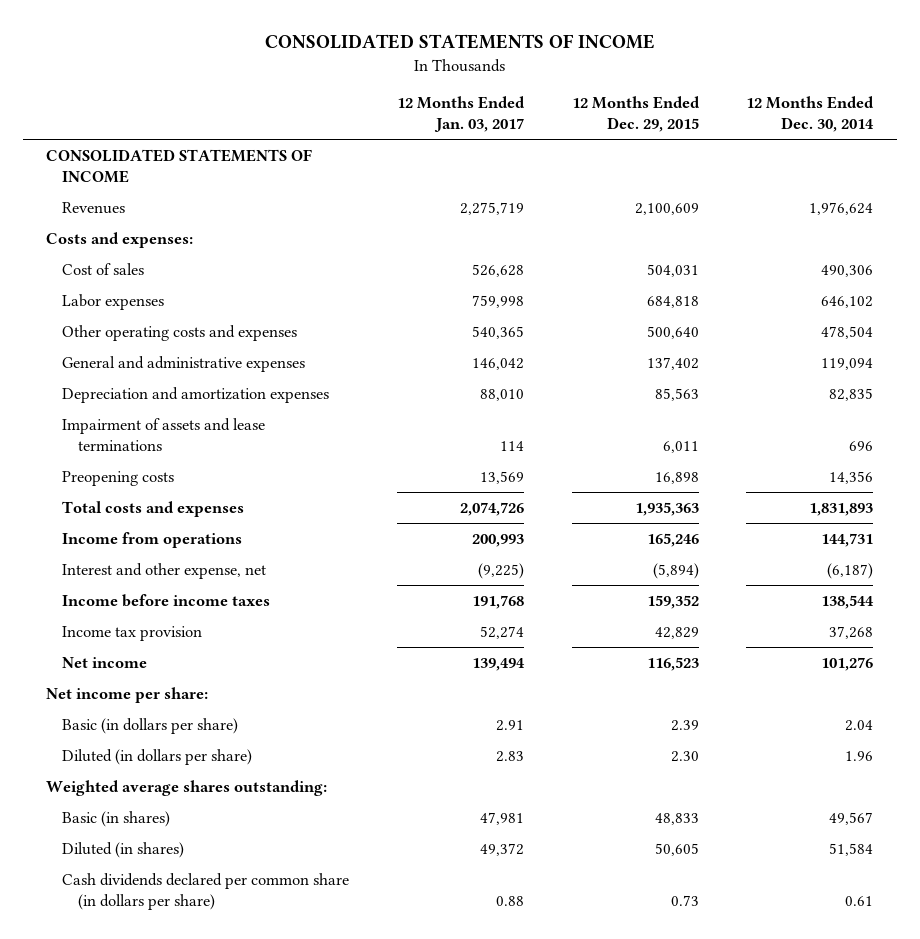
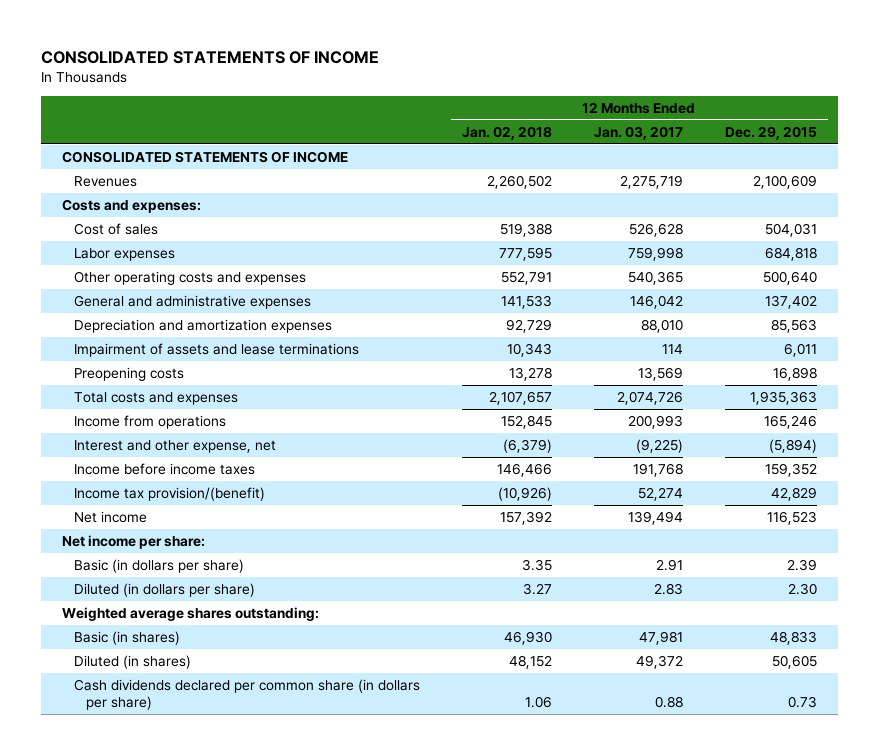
- | 12 Months Ended Jan. 03, 2017 | 12 Months Ended Dec. 29, 2015 | 12 Months Ended Dec. 30, 2014
+ | 12 Months Ended Jan. 02, 2018 | 12 Months Ended Jan. 03, 2017 | 12 Months Ended Dec. 29, 2015
- Income tax provision | 52,274 | 42,829 | 37,268
+ Income tax provision/(benefit) | (10,926) | 52,274 | 42,829

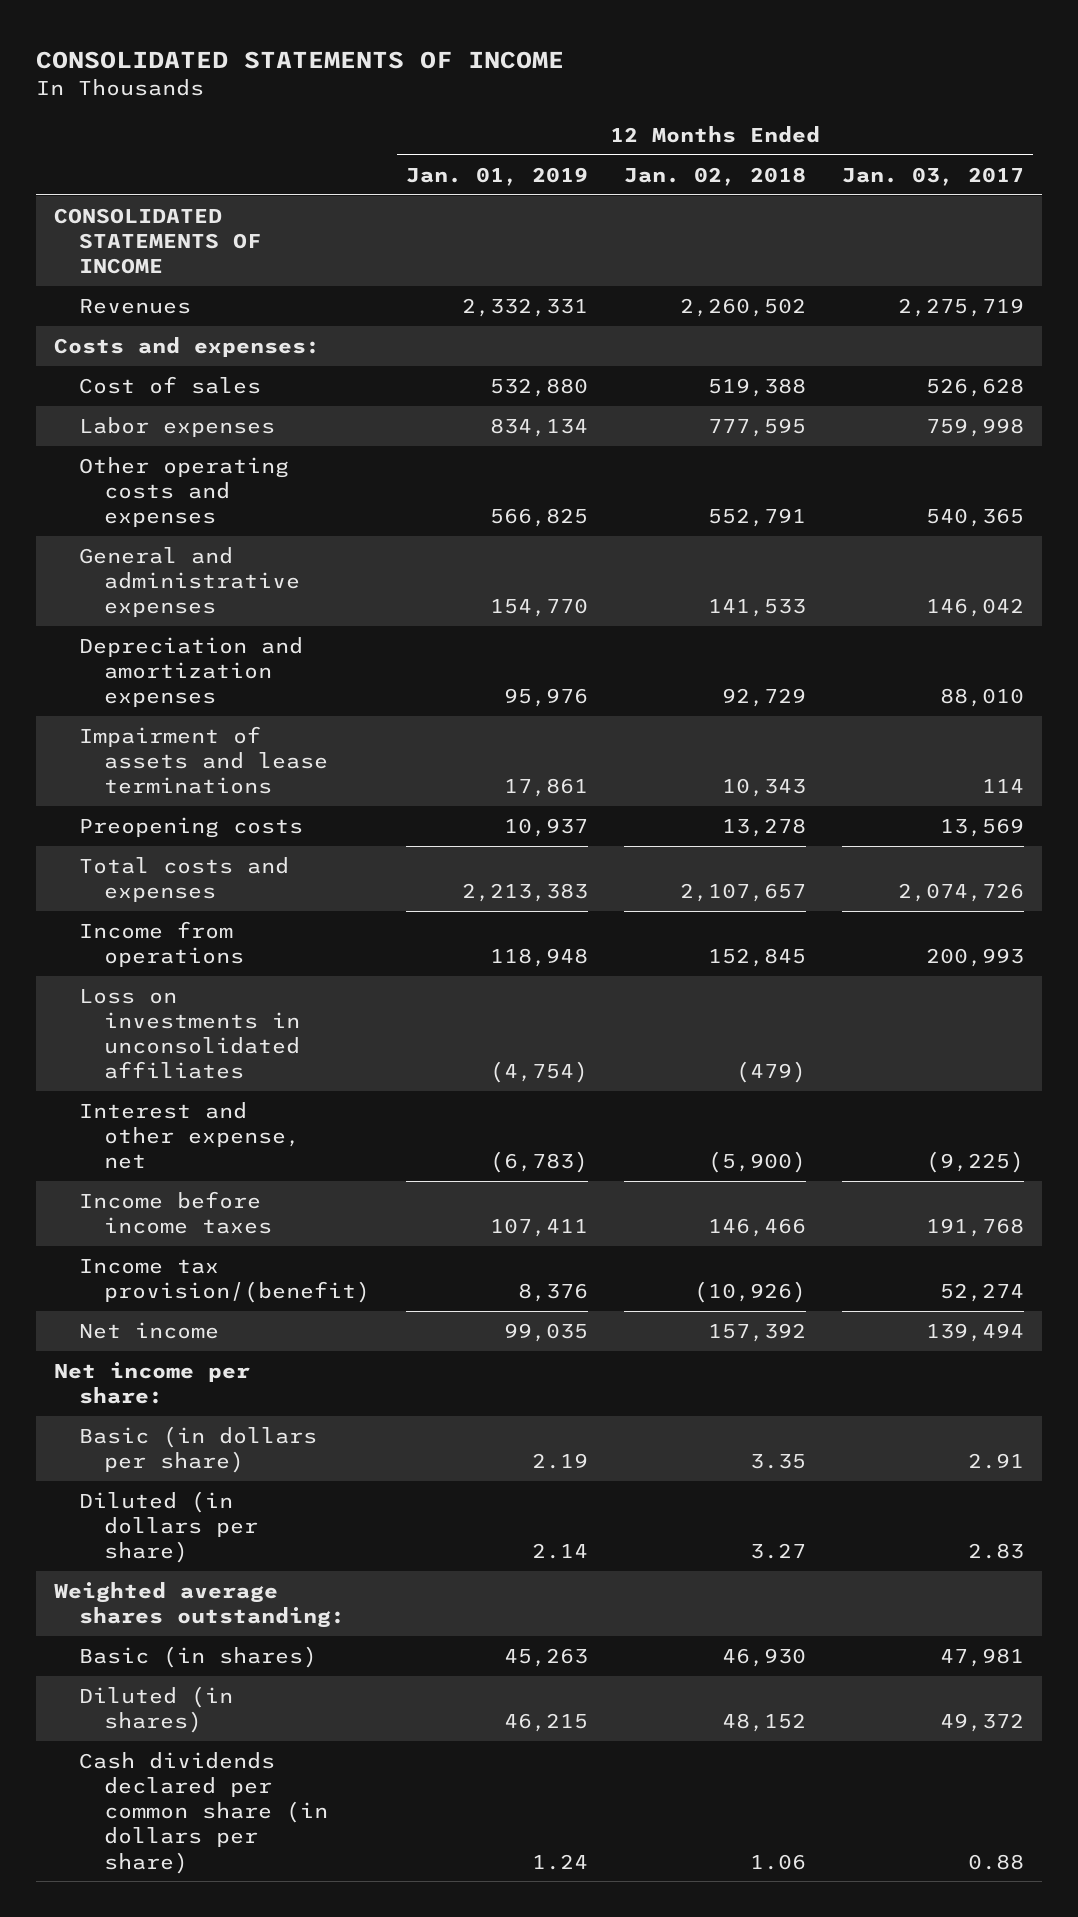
- | 12 Months Ended Jan. 02, 2018 | 12 Months Ended Jan. 03, 2017 | 12 Months Ended Dec. 29, 2015
+ | 12 Months Ended Jan. 01, 2019 | 12 Months Ended Jan. 02, 2018 | 12 Months Ended Jan. 03, 2017
- Interest and other expense, net | (6,379) | (9,225) | (5,894)
+ Loss on investments in unconsolidated affiliates | (4,754) | (479) |
+ Interest and other expense, net | (6,783) | (5,900) | (9,225)

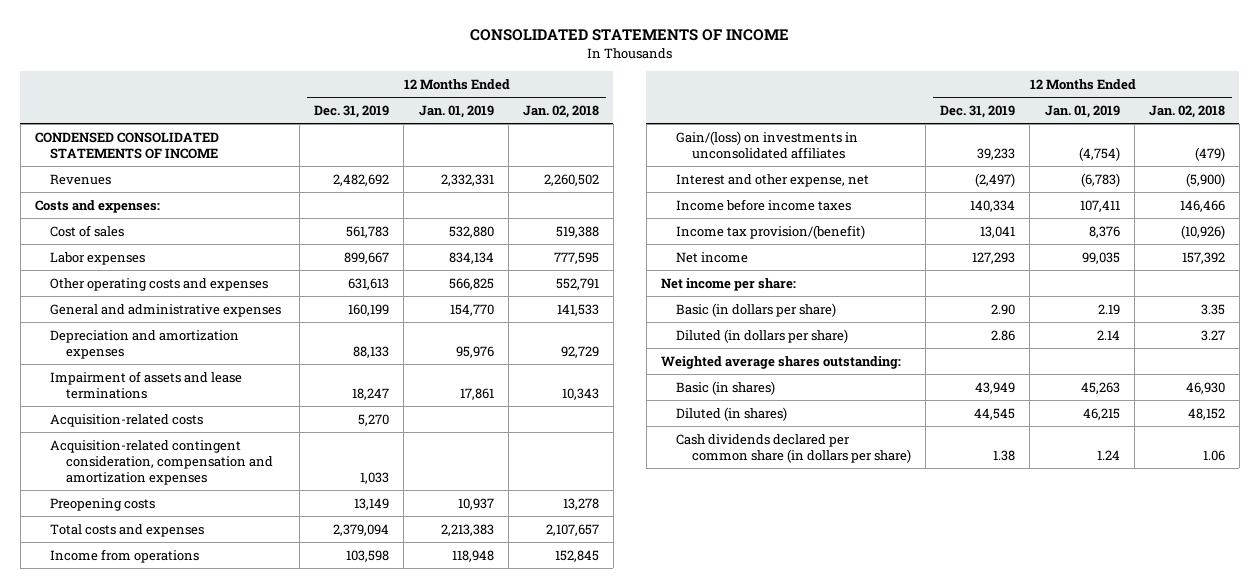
- | 12 Months Ended Jan. 01, 2019 | 12 Months Ended Jan. 02, 2018 | 12 Months Ended Jan. 03, 2017
+ | 12 Months Ended Dec. 31, 2019 | 12 Months Ended Jan. 01, 2019 | 12 Months Ended Jan. 02, 2018
- CONSOLIDATED STATEMENTS OF INCOME
+ CONDENSED CONSOLIDATED STATEMENTS OF INCOME
+ Acquisition-related costs | 5,270 | |
+ Acquisition-related contingent consideration, compensation and amortization expenses | 1,033 | |
- Loss on investments in unconsolidated affiliates | (4,754) | (479) |
+ Gain/(loss) on investments in unconsolidated affiliates | 39,233 | (4,754) | (479)

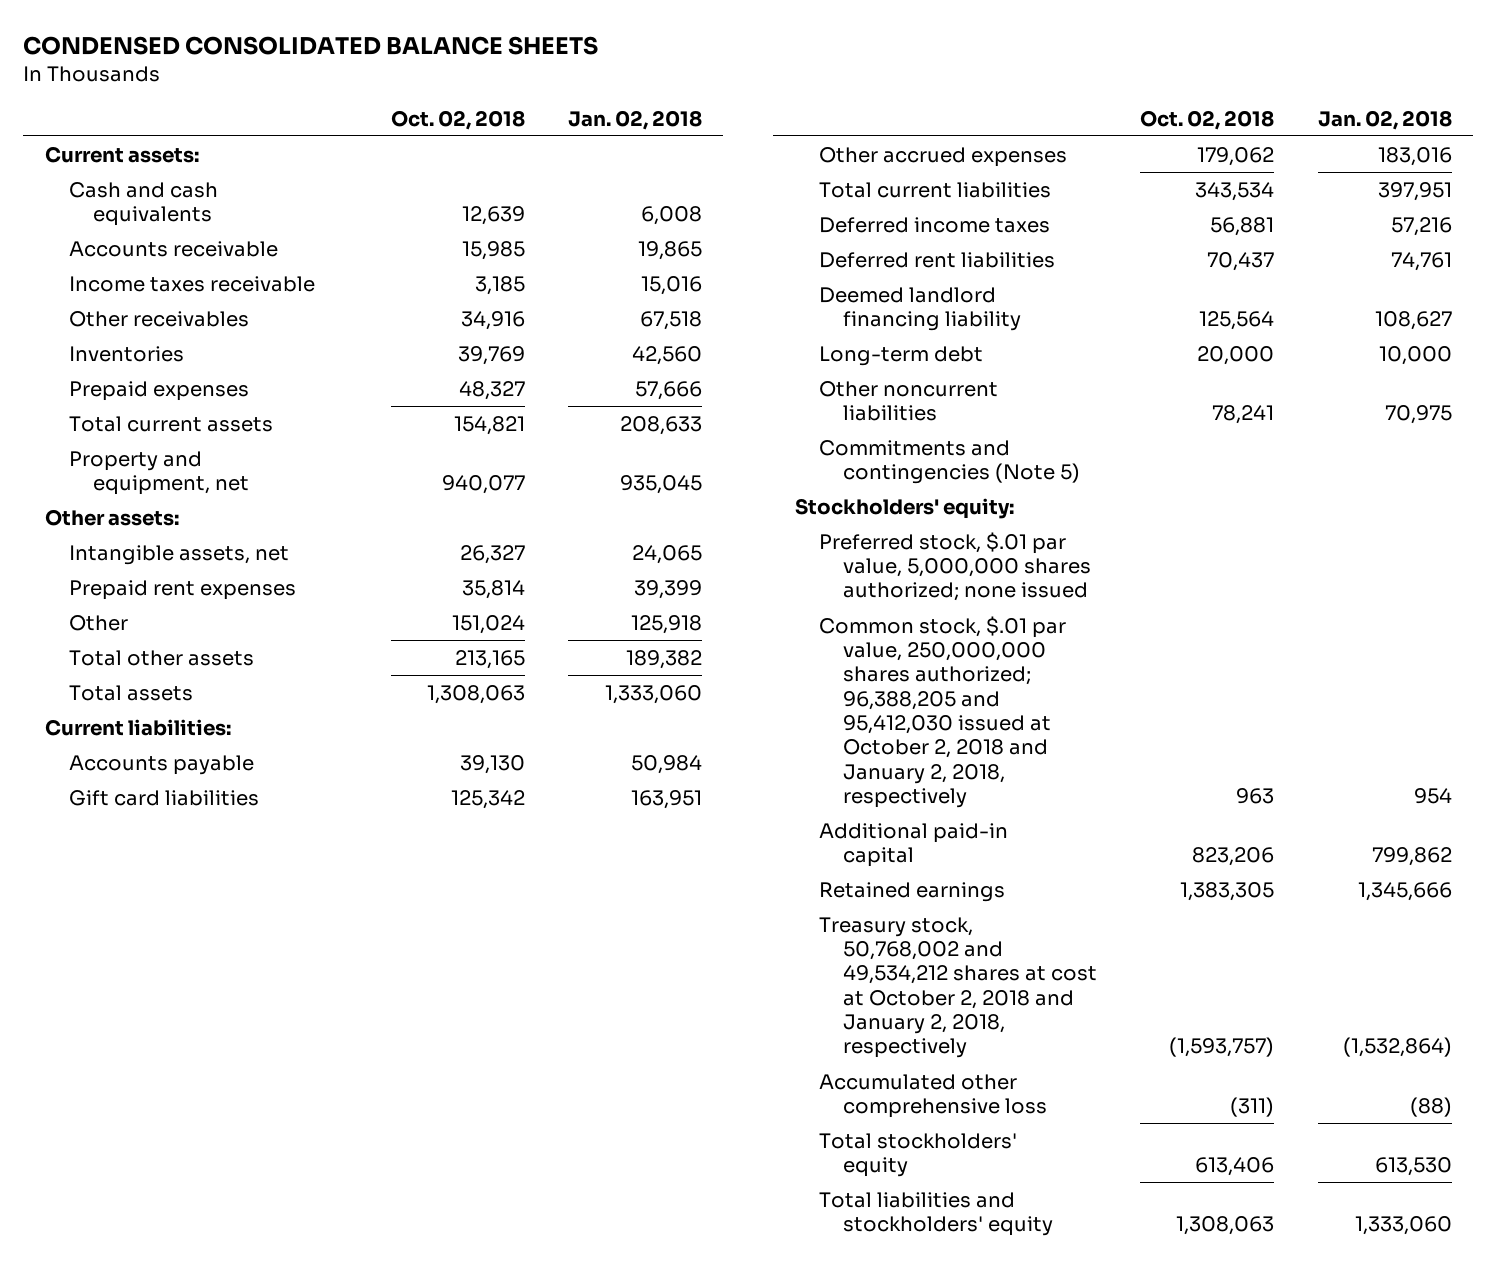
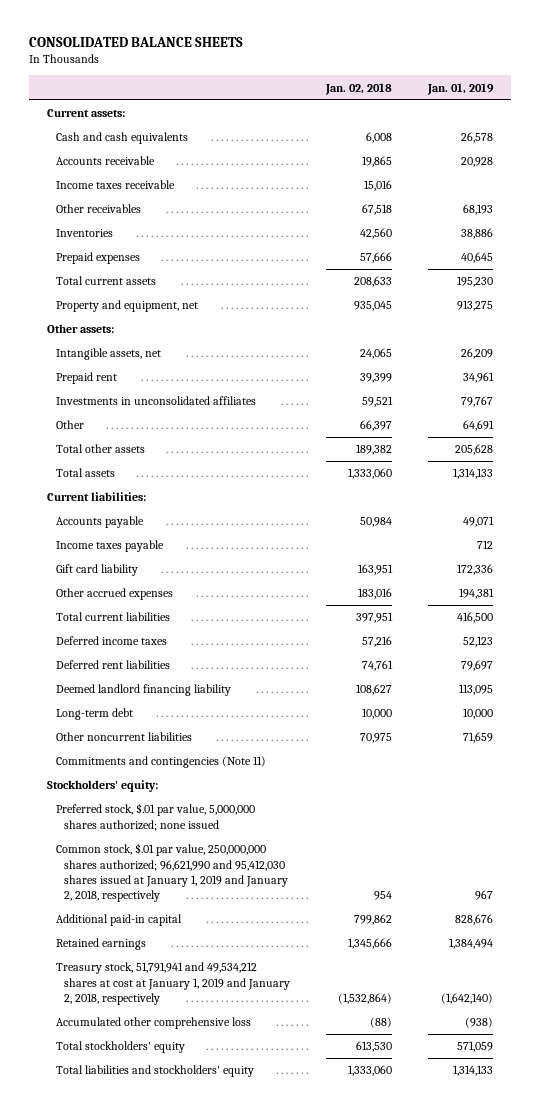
- CONDENSED CONSOLIDATED BALANCE SHEETS
+ CONSOLIDATED BALANCE SHEETS
- | Oct. 02, 2018 | Jan. 02, 2018
+ | Jan. 02, 2018 | Jan. 01, 2019
- Prepaid rent expenses | 35,814 | 39,399
- Other | 151,024 | 125,918
+ Prepaid rent | 39,399 | 34,961
+ Investments in unconsolidated affiliates | 59,521 | 79,767
+ Other | 66,397 | 64,691
- Gift card liabilities | 125,342 | 163,951
+ Income taxes payable | | 712
+ Gift card liability | 163,951 | 172,336
- Commitments and contingencies (Note 5)
+ Commitments and contingencies (Note 11)
- Common stock, $.01 par value, 250,000,000 shares authorized; 96,388,205 and 95,412,030 issued at October 2, 2018 and January 2, 2018, respectively | 963 | 954
+ Common stock, $.01 par value, 250,000,000 shares authorized; 96,621,990 and 95,412,030 shares issued at January 1, 2019 and January 2, 2018, respectively | 954 | 967
- Treasury stock, 50,768,002 and 49,534,212 shares at cost at October 2, 2018 and January 2, 2018, respectively | (1,593,757) | (1,532,864)
+ Treasury stock, 51,791,941 and 49,534,212 shares at cost at January 1, 2019 and January 2, 2018, respectively | (1,532,864) | (1,642,140)

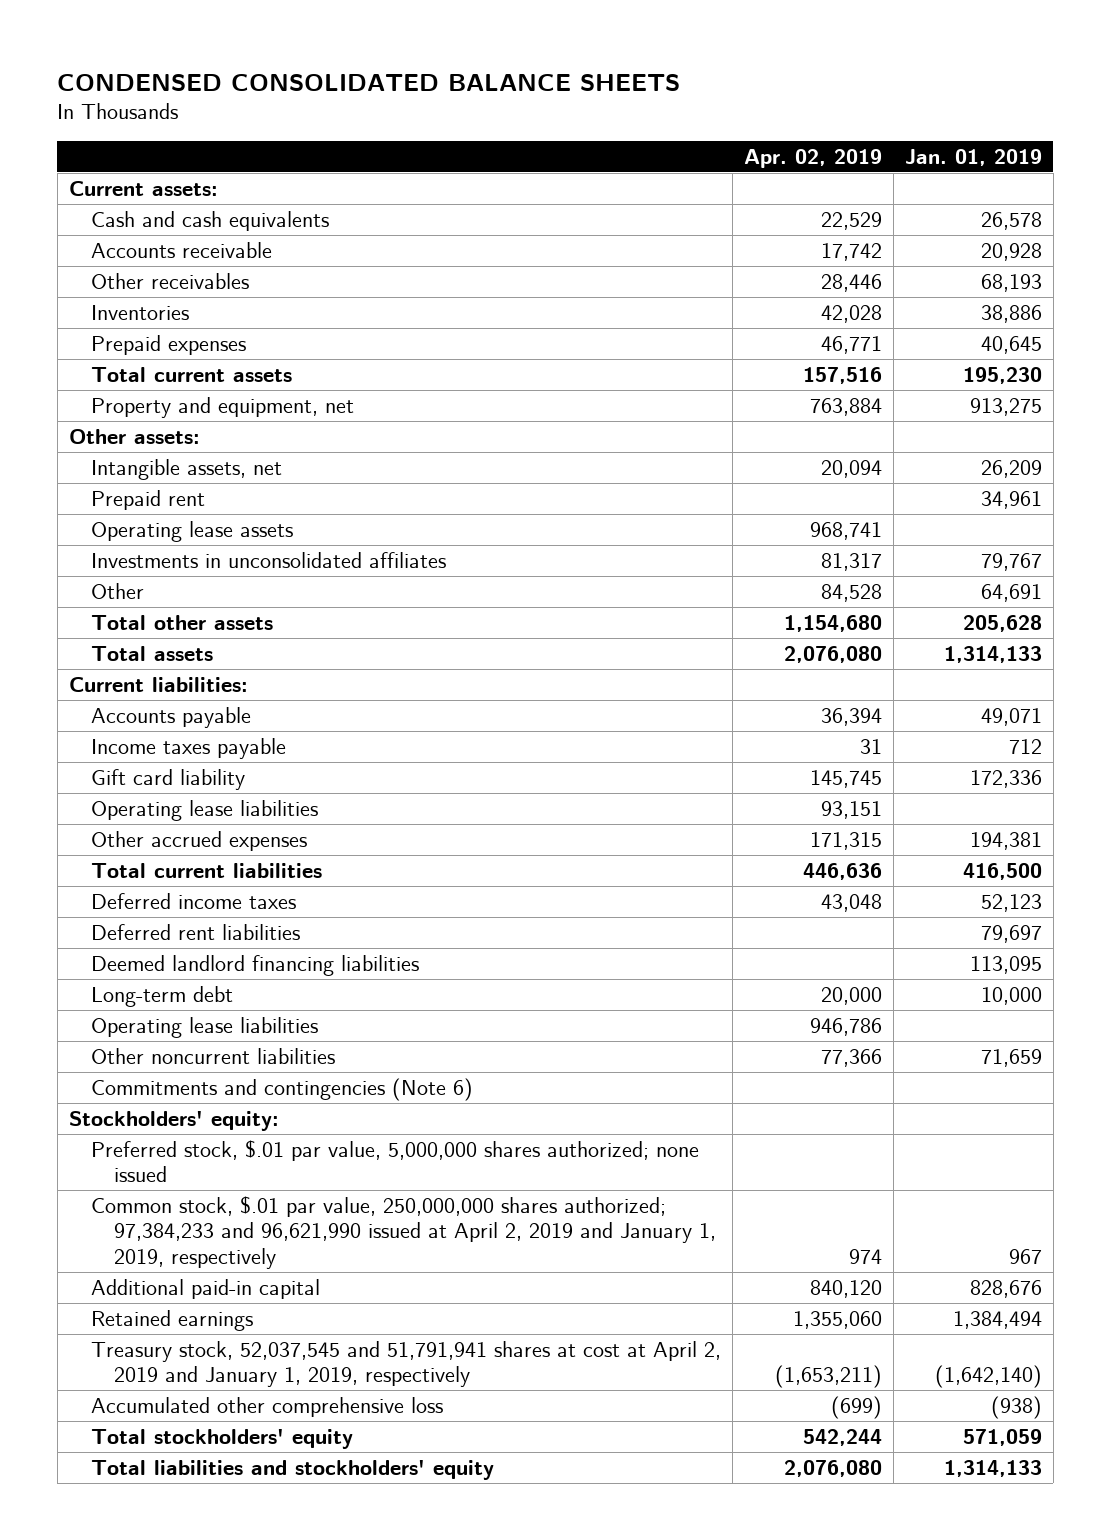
- CONSOLIDATED BALANCE SHEETS
+ CONDENSED CONSOLIDATED BALANCE SHEETS
- | Jan. 02, 2018 | Jan. 01, 2019
+ | Apr. 02, 2019 | Jan. 01, 2019
- Income taxes receivable | 15,016 |
+ Operating lease assets | 968,741 |
+ Operating lease liabilities | 93,151 |
- Deemed landlord financing liability | 108,627 | 113,095
+ Deemed landlord financing liabilities | | 113,095
+ Operating lease liabilities | 946,786 |
- Commitments and contingencies (Note 11)
+ Commitments and contingencies (Note 6)
- Common stock, $.01 par value, 250,000,000 shares authorized; 96,621,990 and 95,412,030 shares issued at January 1, 2019 and January 2, 2018, respectively | 954 | 967
+ Common stock, $.01 par value, 250,000,000 shares authorized; 97,384,233 and 96,621,990 issued at April 2, 2019 and January 1, 2019, respectively | 974 | 967
- Treasury stock, 51,791,941 and 49,534,212 shares at cost at January 1, 2019 and January 2, 2018, respectively | (1,532,864) | (1,642,140)
+ Treasury stock, 52,037,545 and 51,791,941 shares at cost at April 2, 2019 and January 1, 2019, respectively | (1,653,211) | (1,642,140)

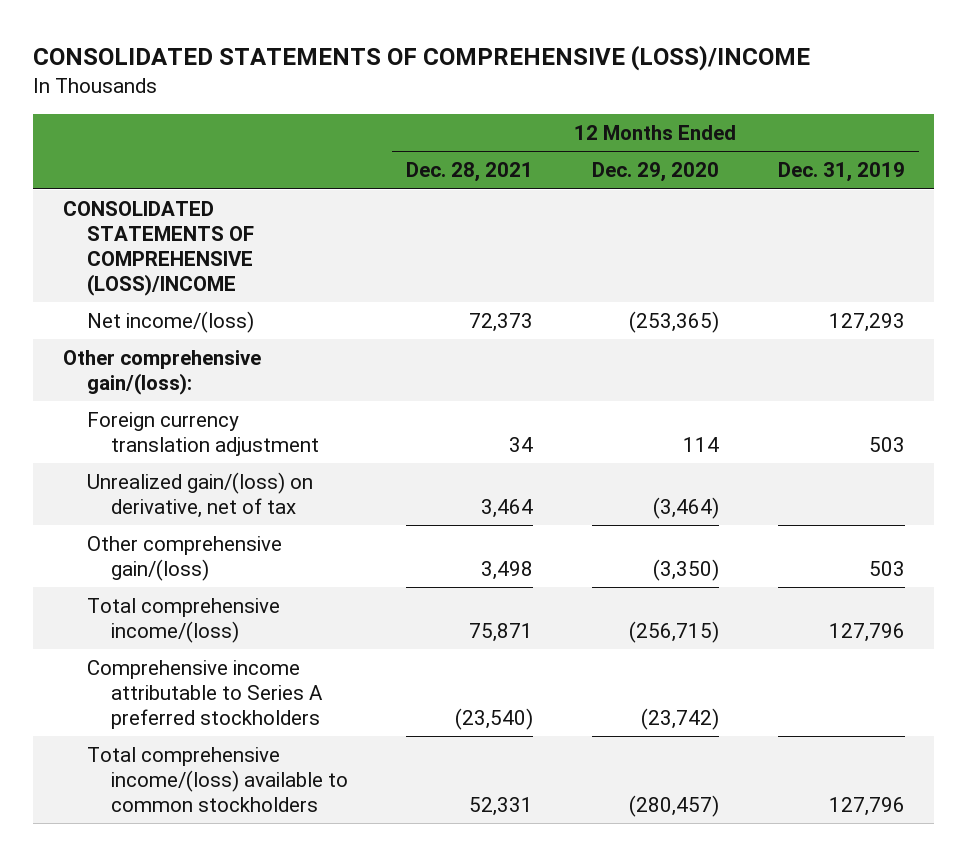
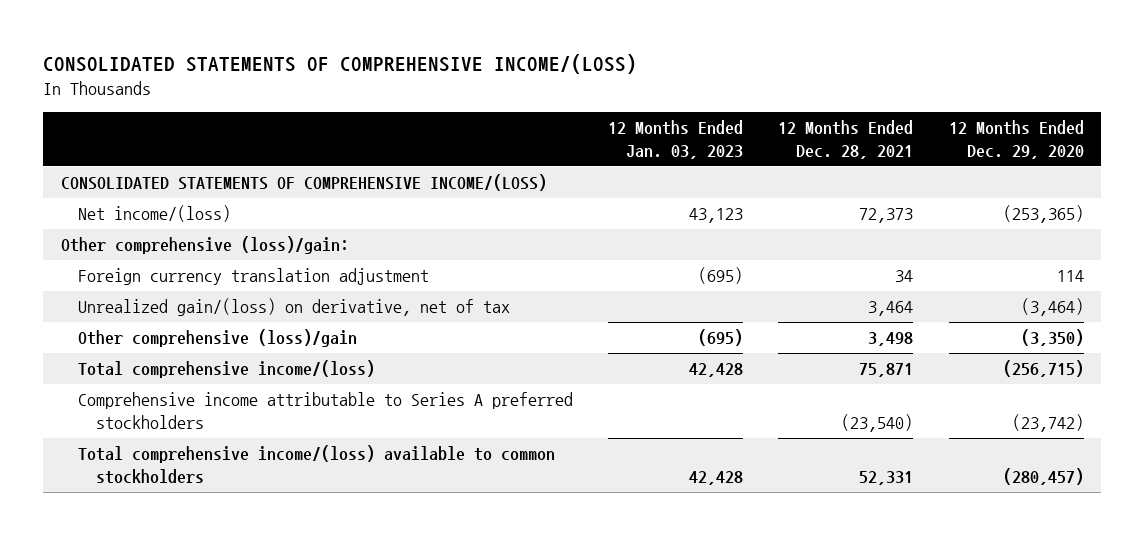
- CONSOLIDATED STATEMENTS OF COMPREHENSIVE (LOSS)/INCOME
+ CONSOLIDATED STATEMENTS OF COMPREHENSIVE INCOME/(LOSS)
- | 12 Months Ended Dec. 28, 2021 | 12 Months Ended Dec. 29, 2020 | 12 Months Ended Dec. 31, 2019
+ | 12 Months Ended Jan. 03, 2023 | 12 Months Ended Dec. 28, 2021 | 12 Months Ended Dec. 29, 2020
- CONSOLIDATED STATEMENTS OF COMPREHENSIVE (LOSS)/INCOME
+ CONSOLIDATED STATEMENTS OF COMPREHENSIVE INCOME/(LOSS)
- Other comprehensive gain/(loss):
+ Other comprehensive (loss)/gain:
- Other comprehensive gain/(loss) | 3,498 | (3,350) | 503
+ Other comprehensive (loss)/gain | (695) | 3,498 | (3,350)

